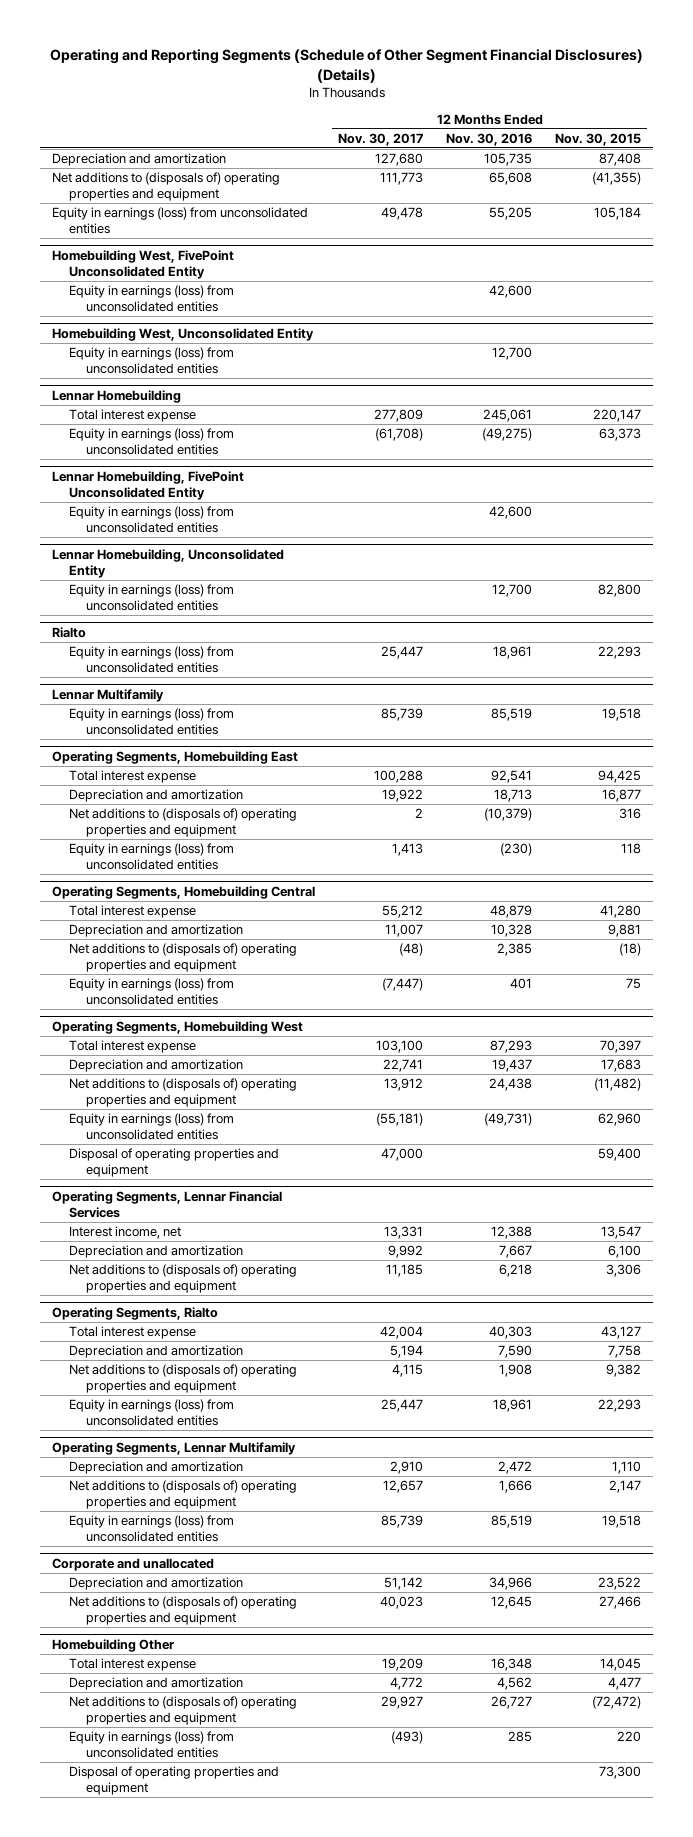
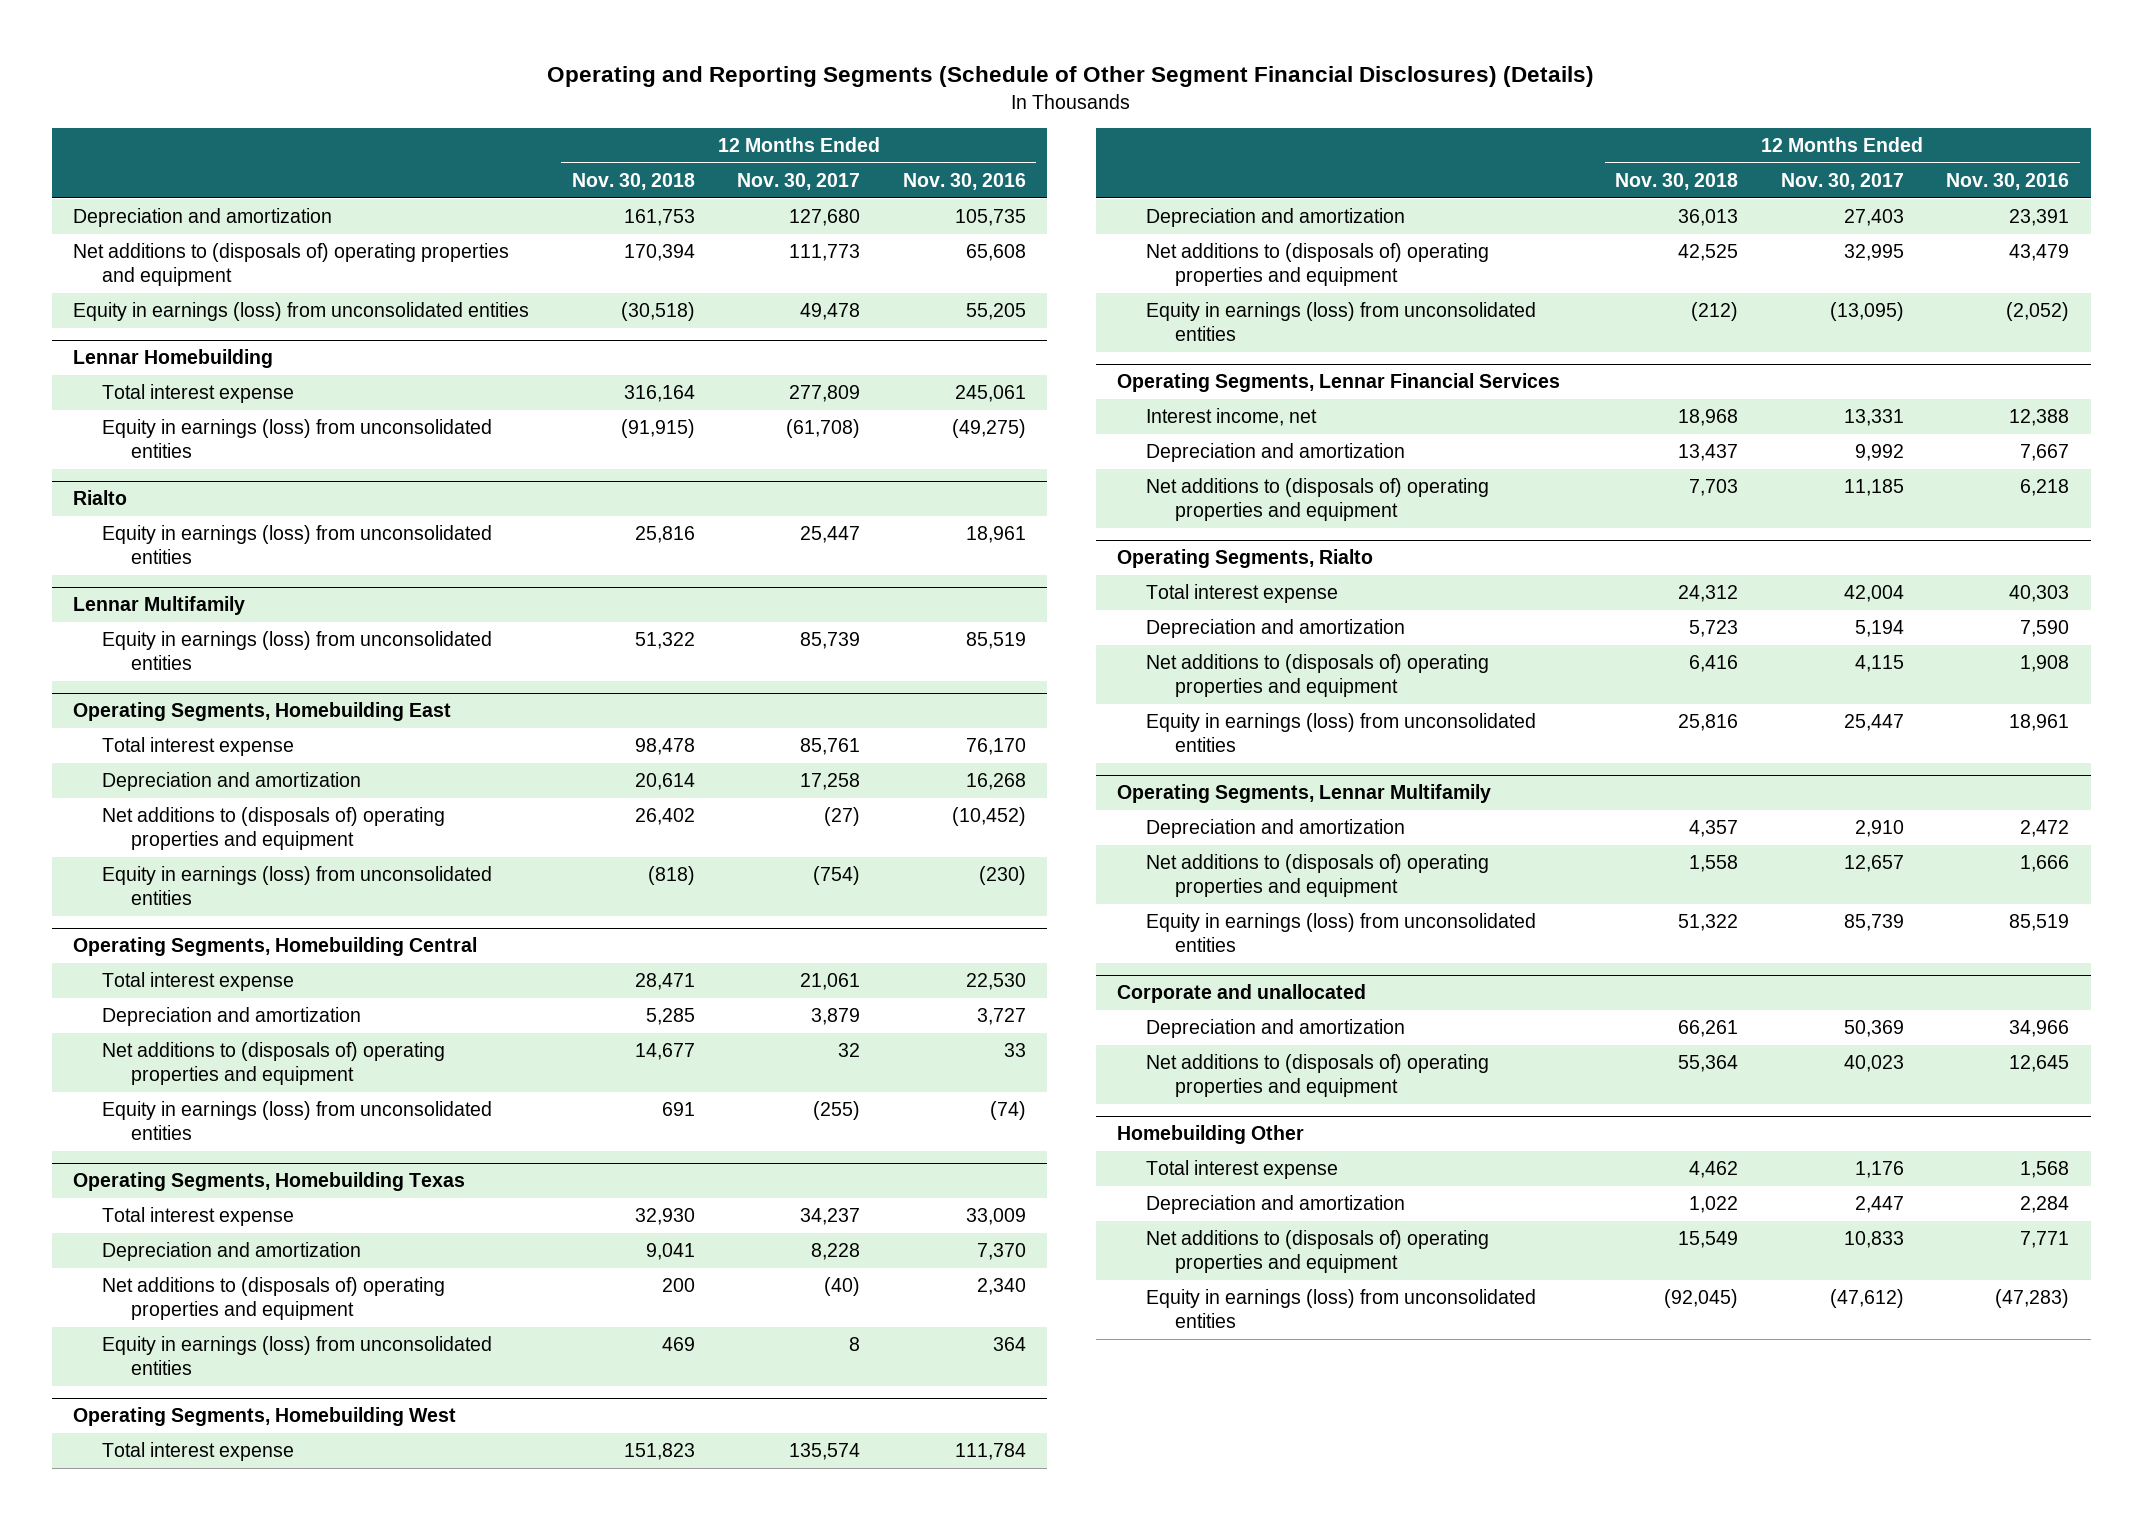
- | 12 Months Ended Nov. 30, 2017 | 12 Months Ended Nov. 30, 2016 | 12 Months Ended Nov. 30, 2015
+ | 12 Months Ended Nov. 30, 2018 | 12 Months Ended Nov. 30, 2017 | 12 Months Ended Nov. 30, 2016
- Homebuilding West, FivePoint Unconsolidated Entity
- Equity in earnings (loss) from unconsolidated entities | | 42,600 |
- Homebuilding West, Unconsolidated Entity
- Equity in earnings (loss) from unconsolidated entities | | 12,700 |
- Lennar Homebuilding, FivePoint Unconsolidated Entity
- Equity in earnings (loss) from unconsolidated entities | | 42,600 |
- Lennar Homebuilding, Unconsolidated Entity
- Equity in earnings (loss) from unconsolidated entities | | 12,700 | 82,800
@ Operating Segments, Homebuilding East
- Total interest expense | 100,288 | 92,541 | 94,425
- Depreciation and amortization | 19,922 | 18,713 | 16,877
- Net additions to (disposals of) operating properties and equipment | 2 | (10,379) | 316
- Equity in earnings (loss) from unconsolidated entities | 1,413 | (230) | 118
+ Total interest expense | 98,478 | 85,761 | 76,170
+ Depreciation and amortization | 20,614 | 17,258 | 16,268
+ Net additions to (disposals of) operating properties and equipment | 26,402 | (27) | (10,452)
+ Equity in earnings (loss) from unconsolidated entities | (818) | (754) | (230)
@ Operating Segments, Homebuilding Central
- Total interest expense | 55,212 | 48,879 | 41,280
- Depreciation and amortization | 11,007 | 10,328 | 9,881
- Net additions to (disposals of) operating properties and equipment | (48) | 2,385 | (18)
- Equity in earnings (loss) from unconsolidated entities | (7,447) | 401 | 75
+ Total interest expense | 28,471 | 21,061 | 22,530
+ Depreciation and amortization | 5,285 | 3,879 | 3,727
+ Net additions to (disposals of) operating properties and equipment | 14,677 | 32 | 33
+ Equity in earnings (loss) from unconsolidated entities | 691 | (255) | (74)
+ Operating Segments, Homebuilding Texas
+ Total interest expense | 32,930 | 34,237 | 33,009
+ Depreciation and amortization | 9,041 | 8,228 | 7,370
+ Net additions to (disposals of) operating properties and equipment | 200 | (40) | 2,340
+ Equity in earnings (loss) from unconsolidated entities | 469 | 8 | 364
@ Operating Segments, Homebuilding West
- Total interest expense | 103,100 | 87,293 | 70,397
- Depreciation and amortization | 22,741 | 19,437 | 17,683
- Net additions to (disposals of) operating properties and equipment | 13,912 | 24,438 | (11,482)
- Equity in earnings (loss) from unconsolidated entities | (55,181) | (49,731) | 62,960
- Disposal of operating properties and equipment | 47,000 | | 59,400
+ Total interest expense | 151,823 | 135,574 | 111,784
+ Depreciation and amortization | 36,013 | 27,403 | 23,391
+ Net additions to (disposals of) operating properties and equipment | 42,525 | 32,995 | 43,479
+ Equity in earnings (loss) from unconsolidated entities | (212) | (13,095) | (2,052)
@ Corporate and unallocated
- Depreciation and amortization | 51,142 | 34,966 | 23,522
+ Depreciation and amortization | 66,261 | 50,369 | 34,966
@ Homebuilding Other
- Total interest expense | 19,209 | 16,348 | 14,045
- Depreciation and amortization | 4,772 | 4,562 | 4,477
- Net additions to (disposals of) operating properties and equipment | 29,927 | 26,727 | (72,472)
- Equity in earnings (loss) from unconsolidated entities | (493) | 285 | 220
- Disposal of operating properties and equipment | | | 73,300
+ Total interest expense | 4,462 | 1,176 | 1,568
+ Depreciation and amortization | 1,022 | 2,447 | 2,284
+ Net additions to (disposals of) operating properties and equipment | 15,549 | 10,833 | 7,771
+ Equity in earnings (loss) from unconsolidated entities | (92,045) | (47,612) | (47,283)

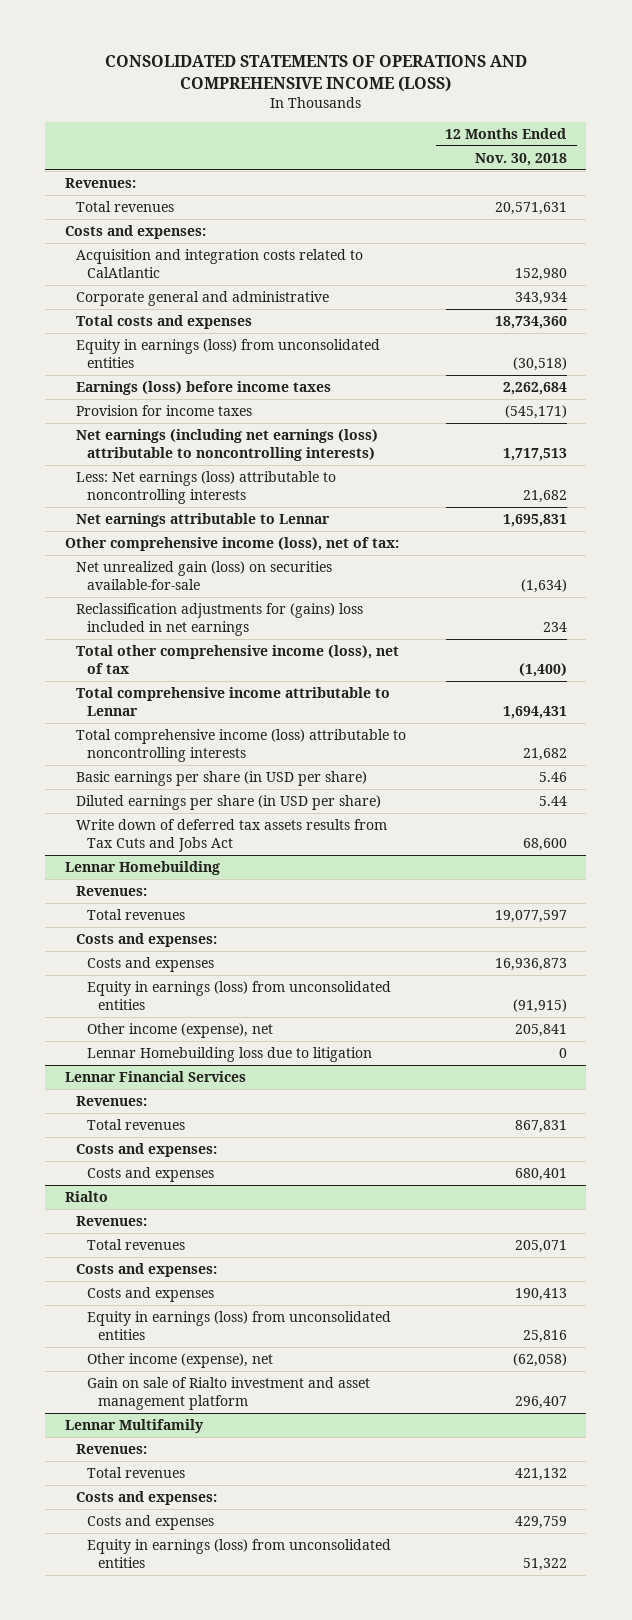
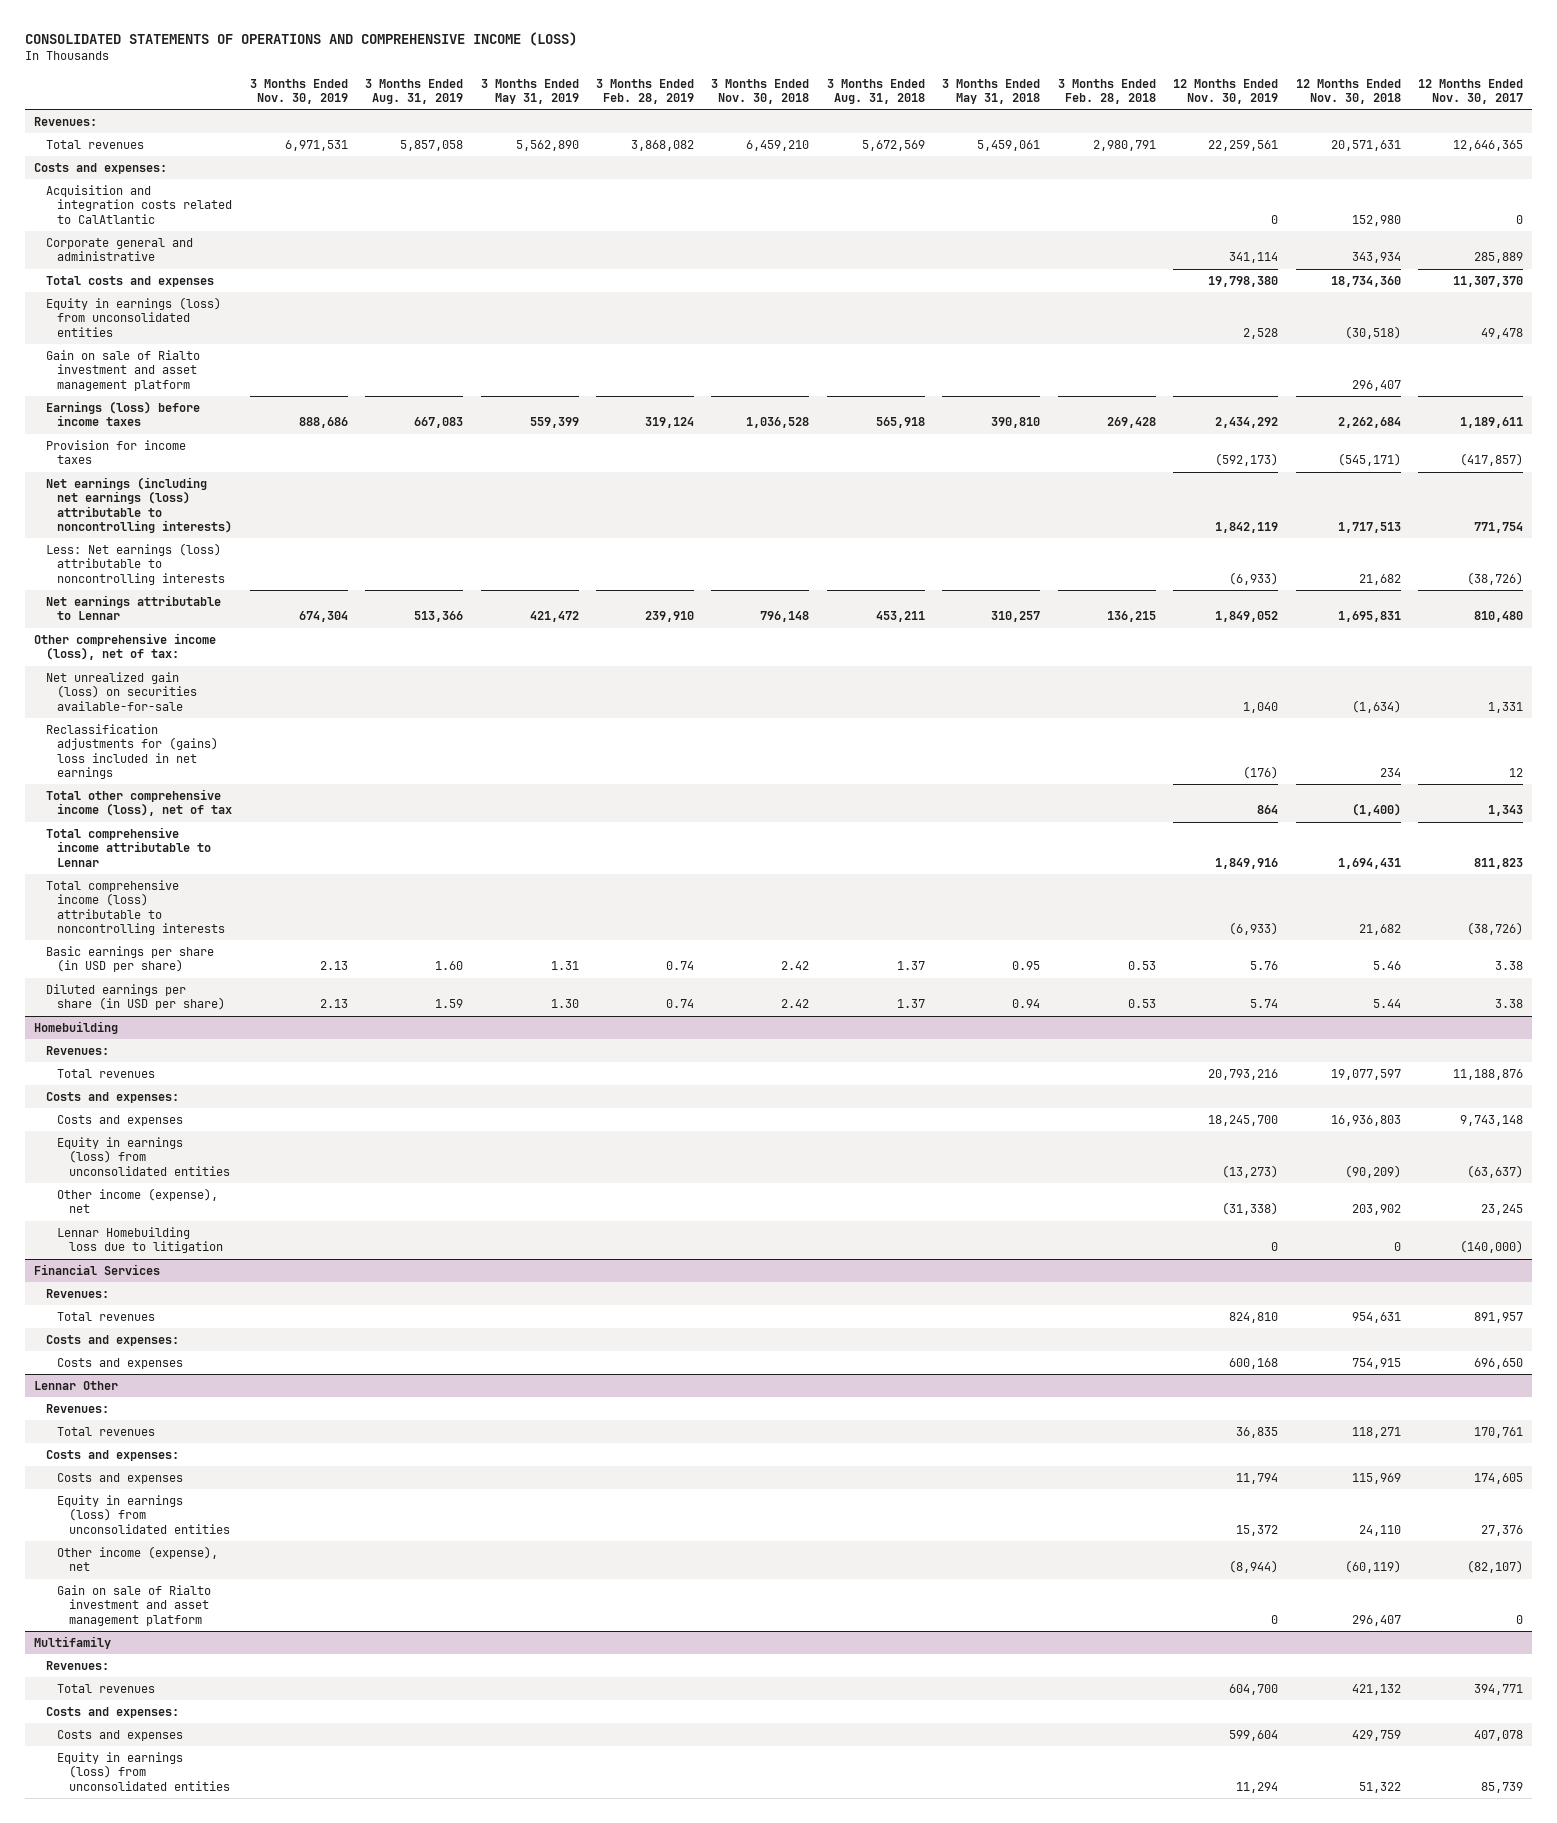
- | 12 Months Ended Nov. 30, 2018
+ | 3 Months Ended Nov. 30, 2019 | 3 Months Ended Aug. 31, 2019 | 3 Months Ended May 31, 2019 | 3 Months Ended Feb. 28, 2019 | 3 Months Ended Nov. 30, 2018 | 3 Months Ended Aug. 31, 2018 | 3 Months Ended May 31, 2018 | 3 Months Ended Feb. 28, 2018 | 12 Months Ended Nov. 30, 2019 | 12 Months Ended Nov. 30, 2018 | 12 Months Ended Nov. 30, 2017
+ Gain on sale of Rialto investment and asset management platform | | | | | | | | | | 296,407 |
- Write down of deferred tax assets results from Tax Cuts and Jobs Act | 68,600
- Lennar Homebuilding
+ Homebuilding
- Costs and expenses | 16,936,873
- Equity in earnings (loss) from unconsolidated entities | (91,915)
- Other income (expense), net | 205,841
+ Costs and expenses | | | | | | | | | 18,245,700 | 16,936,803 | 9,743,148
+ Equity in earnings (loss) from unconsolidated entities | | | | | | | | | (13,273) | (90,209) | (63,637)
+ Other income (expense), net | | | | | | | | | (31,338) | 203,902 | 23,245
- Lennar Financial Services
+ Financial Services
- Total revenues | 867,831
+ Total revenues | | | | | | | | | 824,810 | 954,631 | 891,957
- Costs and expenses | 680,401
- Rialto
+ Costs and expenses | | | | | | | | | 600,168 | 754,915 | 696,650
+ Lennar Other
- Total revenues | 205,071
+ Total revenues | | | | | | | | | 36,835 | 118,271 | 170,761
- Costs and expenses | 190,413
- Equity in earnings (loss) from unconsolidated entities | 25,816
- Other income (expense), net | (62,058)
+ Costs and expenses | | | | | | | | | 11,794 | 115,969 | 174,605
+ Equity in earnings (loss) from unconsolidated entities | | | | | | | | | 15,372 | 24,110 | 27,376
+ Other income (expense), net | | | | | | | | | (8,944) | (60,119) | (82,107)
- Lennar Multifamily
+ Multifamily

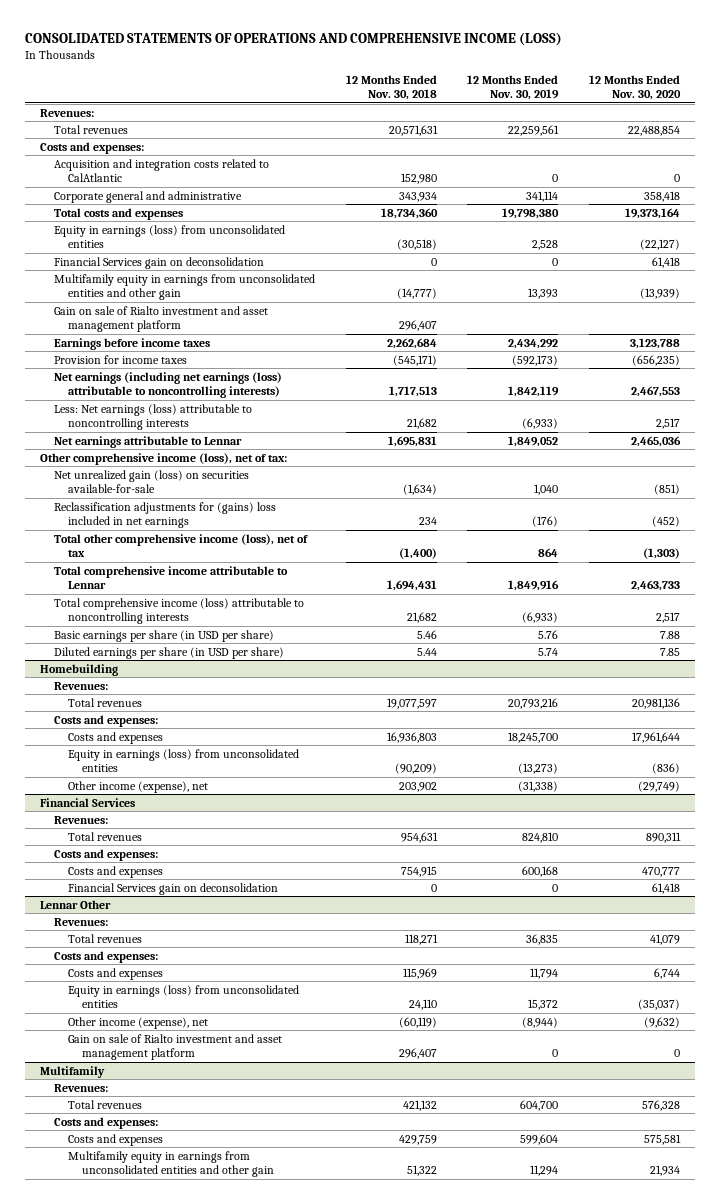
- | 3 Months Ended Nov. 30, 2019 | 3 Months Ended Aug. 31, 2019 | 3 Months Ended May 31, 2019 | 3 Months Ended Feb. 28, 2019 | 3 Months Ended Nov. 30, 2018 | 3 Months Ended Aug. 31, 2018 | 3 Months Ended May 31, 2018 | 3 Months Ended Feb. 28, 2018 | 12 Months Ended Nov. 30, 2019 | 12 Months Ended Nov. 30, 2018 | 12 Months Ended Nov. 30, 2017
+ | 12 Months Ended Nov. 30, 2018 | 12 Months Ended Nov. 30, 2019 | 12 Months Ended Nov. 30, 2020
+ Financial Services gain on deconsolidation | 0 | 0 | 61,418
+ Multifamily equity in earnings from unconsolidated entities and other gain | (14,777) | 13,393 | (13,939)
- Earnings (loss) before income taxes | 888,686 | 667,083 | 559,399 | 319,124 | 1,036,528 | 565,918 | 390,810 | 269,428 | 2,434,292 | 2,262,684 | 1,189,611
+ Earnings before income taxes | 2,262,684 | 2,434,292 | 3,123,788
@ Homebuilding
- Lennar Homebuilding loss due to litigation | | | | | | | | | 0 | 0 | (140,000)
@ Financial Services
+ Financial Services gain on deconsolidation | 0 | 0 | 61,418
@ Multifamily
- Equity in earnings (loss) from unconsolidated entities | | | | | | | | | 11,294 | 51,322 | 85,739
+ Multifamily equity in earnings from unconsolidated entities and other gain | 51,322 | 11,294 | 21,934

